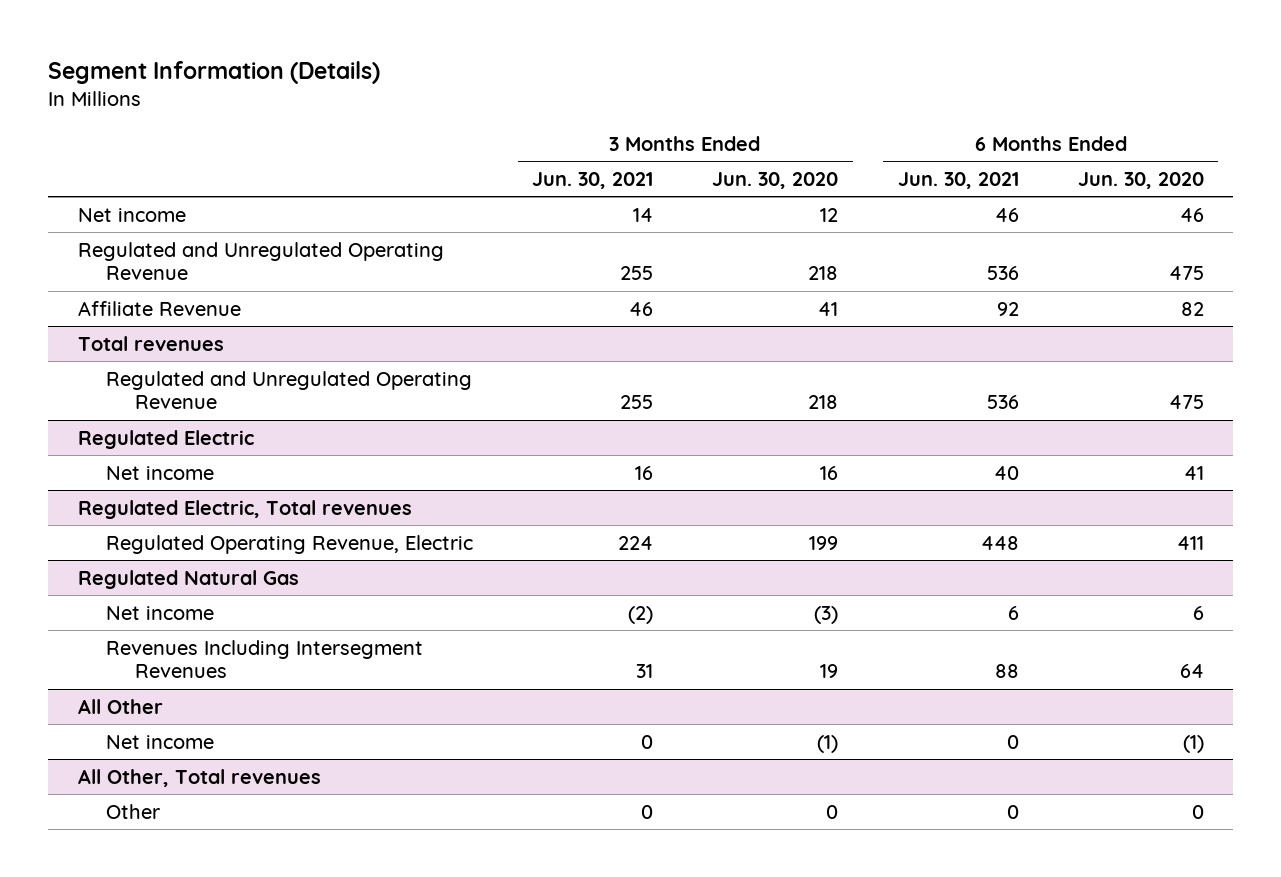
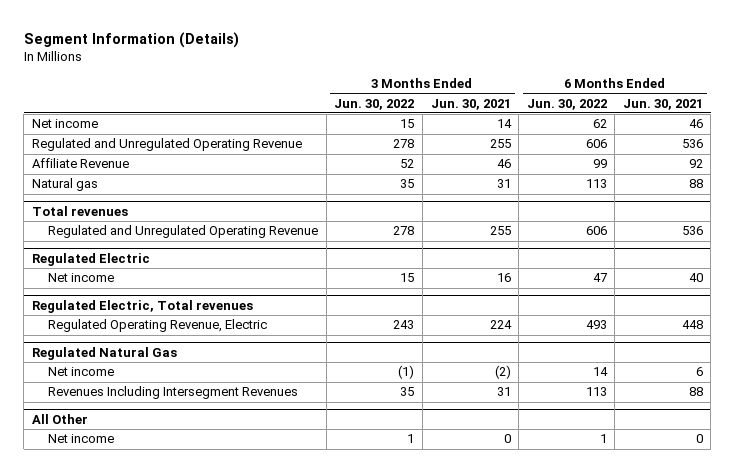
- | 3 Months Ended Jun. 30, 2021 | 3 Months Ended Jun. 30, 2020 | 6 Months Ended Jun. 30, 2021 | 6 Months Ended Jun. 30, 2020
+ | 3 Months Ended Jun. 30, 2022 | 3 Months Ended Jun. 30, 2021 | 6 Months Ended Jun. 30, 2022 | 6 Months Ended Jun. 30, 2021
+ Natural gas | 35 | 31 | 113 | 88
- All Other, Total revenues
- Other | 0 | 0 | 0 | 0

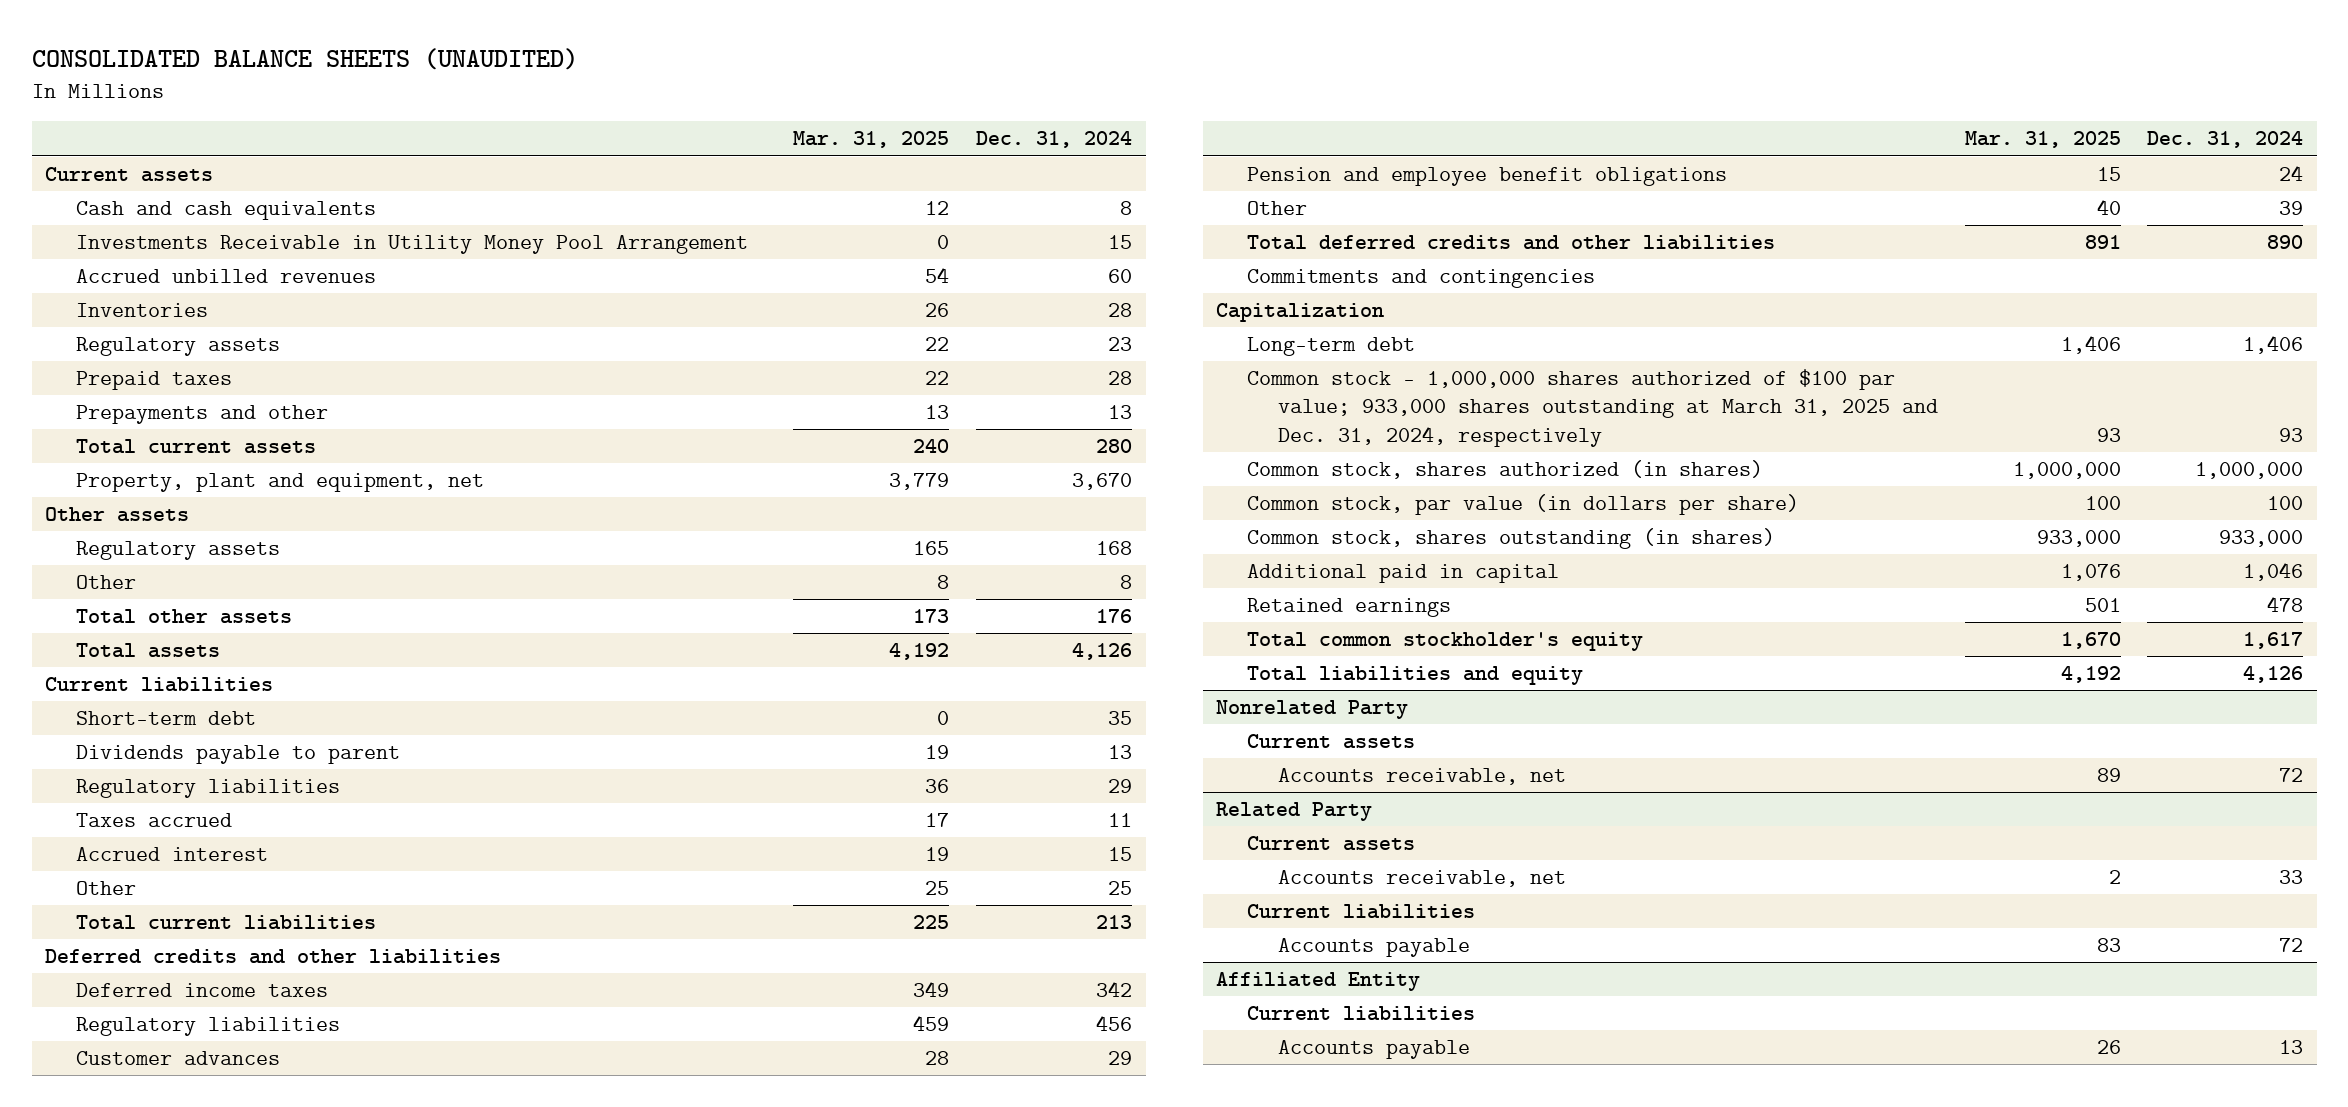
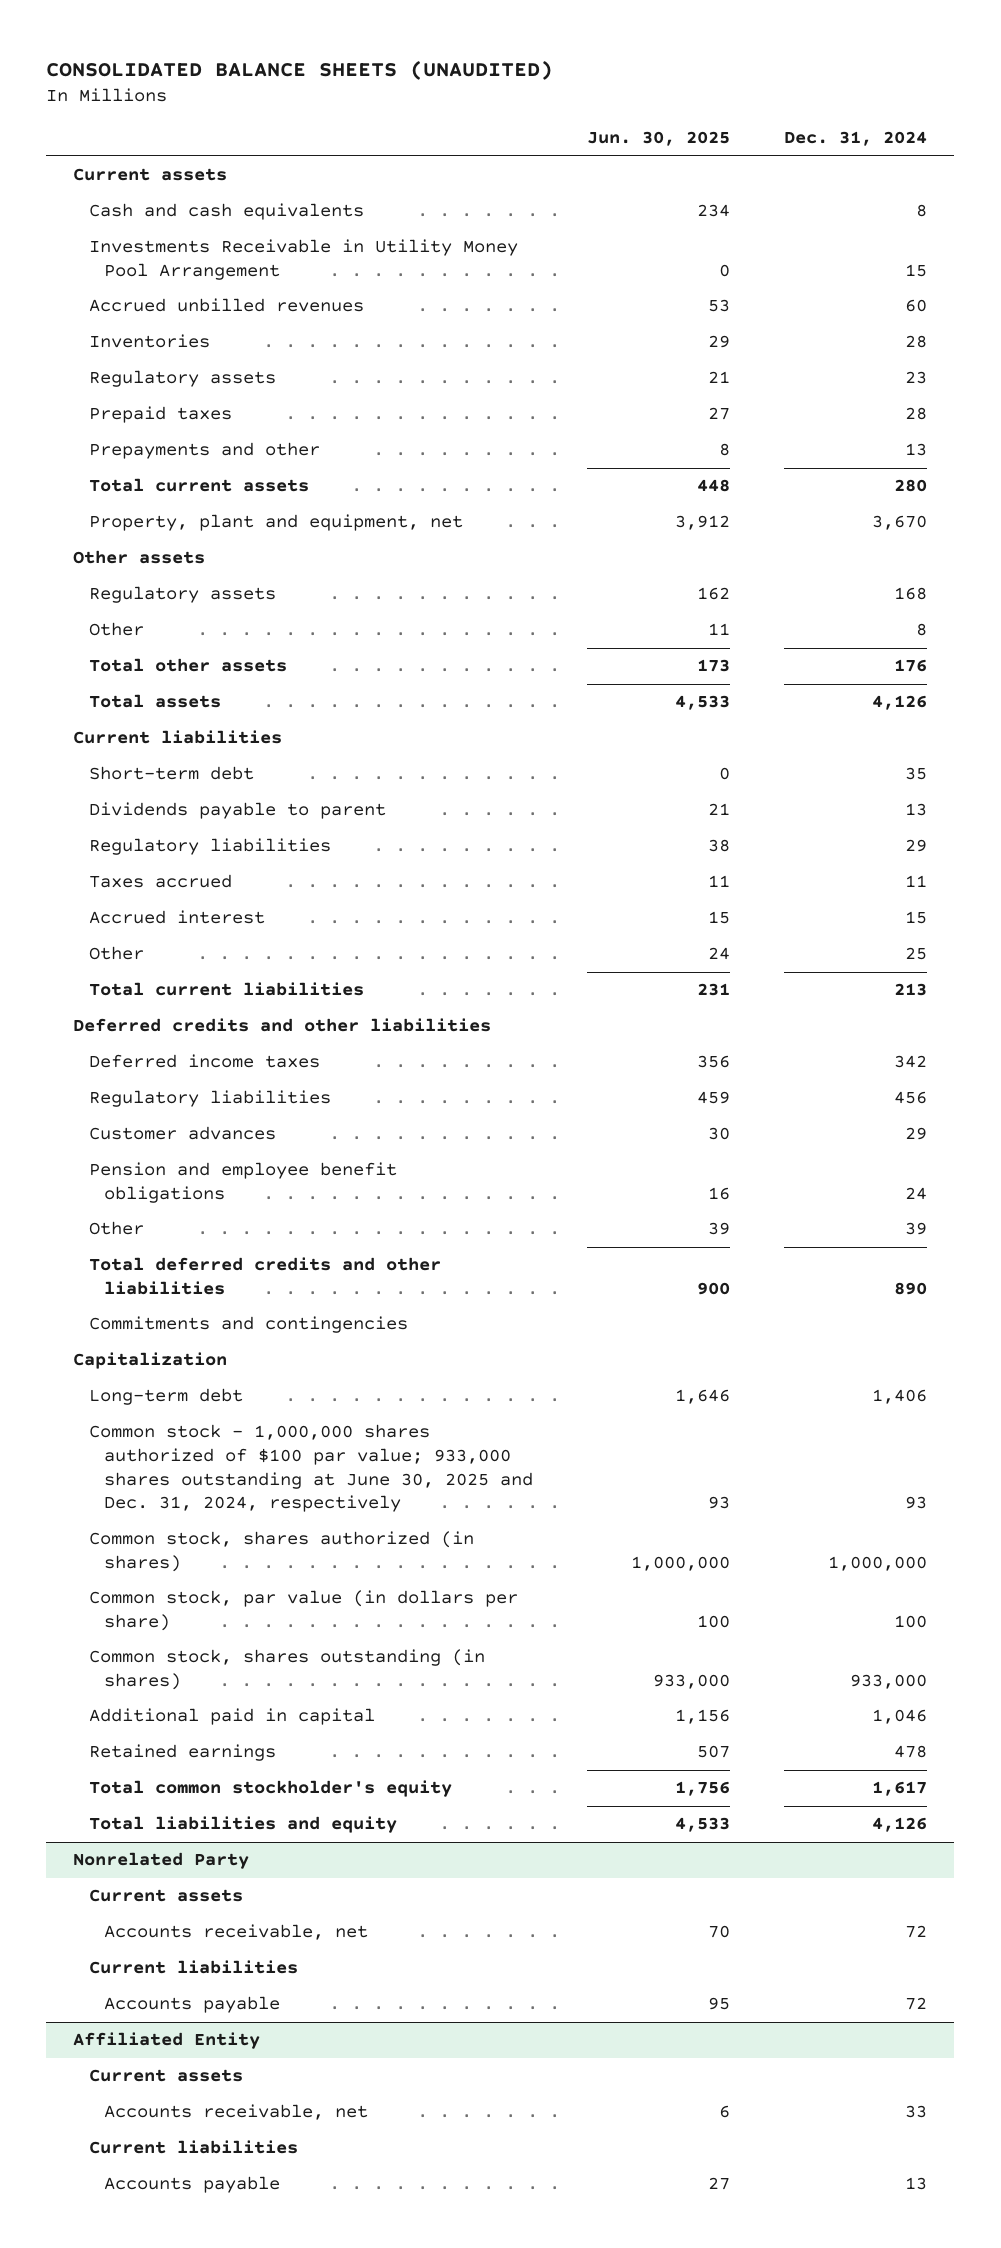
- | Mar. 31, 2025 | Dec. 31, 2024
+ | Jun. 30, 2025 | Dec. 31, 2024
- Common stock - 1,000,000 shares authorized of $100 par value; 933,000 shares outstanding at March 31, 2025 and Dec. 31, 2024, respectively | 93 | 93
+ Common stock - 1,000,000 shares authorized of $100 par value; 933,000 shares outstanding at June 30, 2025 and Dec. 31, 2024, respectively | 93 | 93
- Related Party
- Current assets
- Accounts receivable, net | 2 | 33
@ Affiliated Entity
+ Current assets
+ Accounts receivable, net | 6 | 33

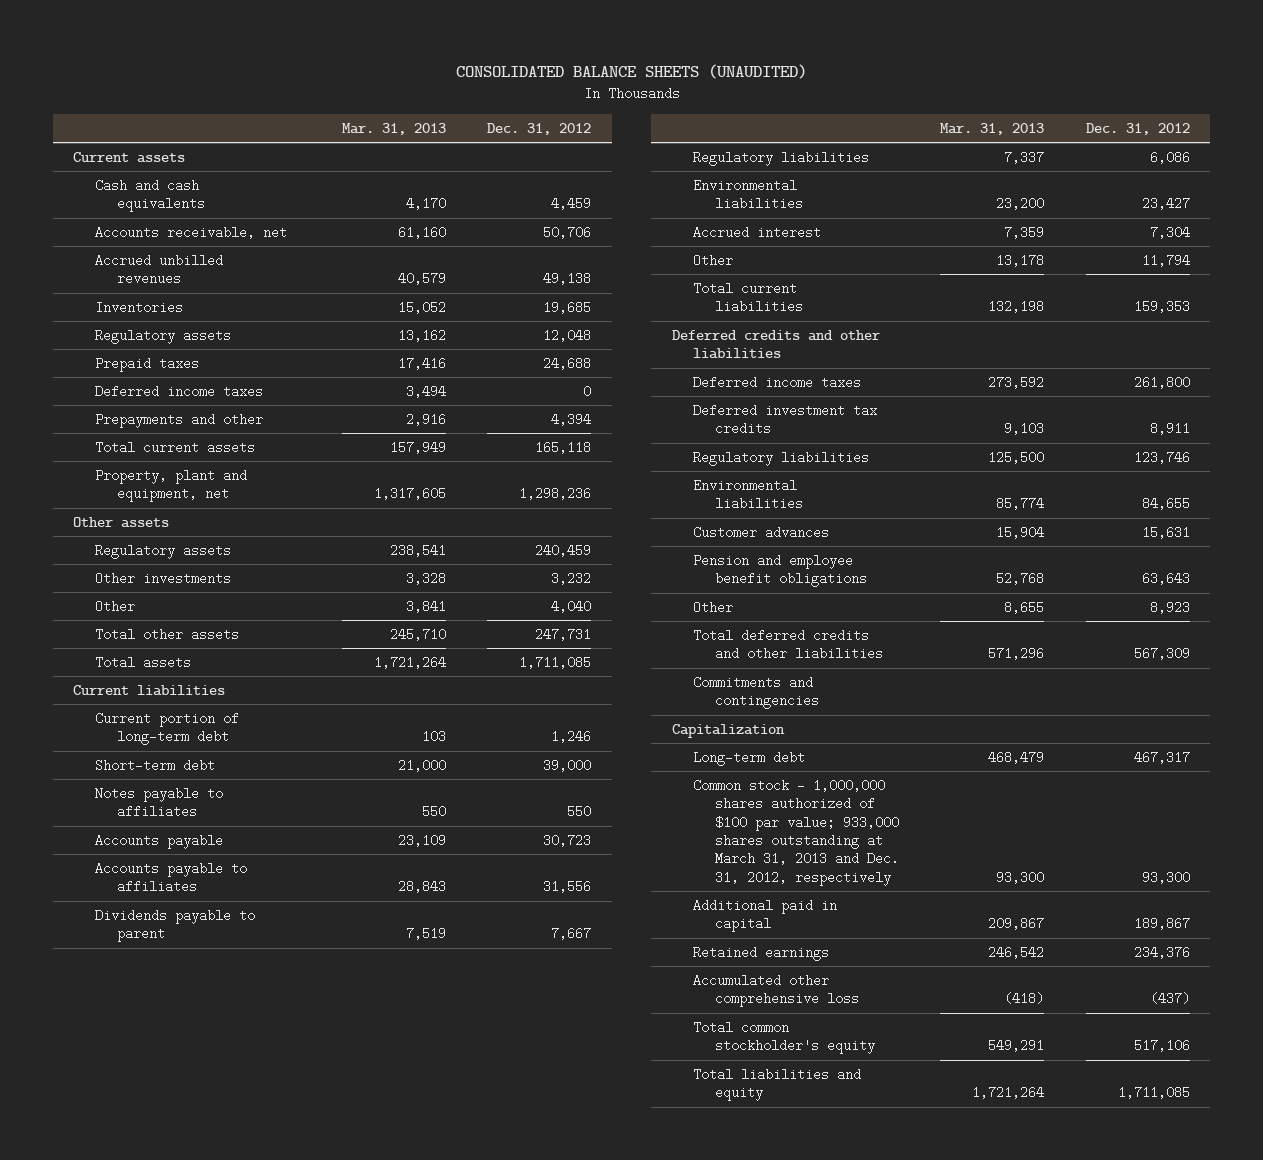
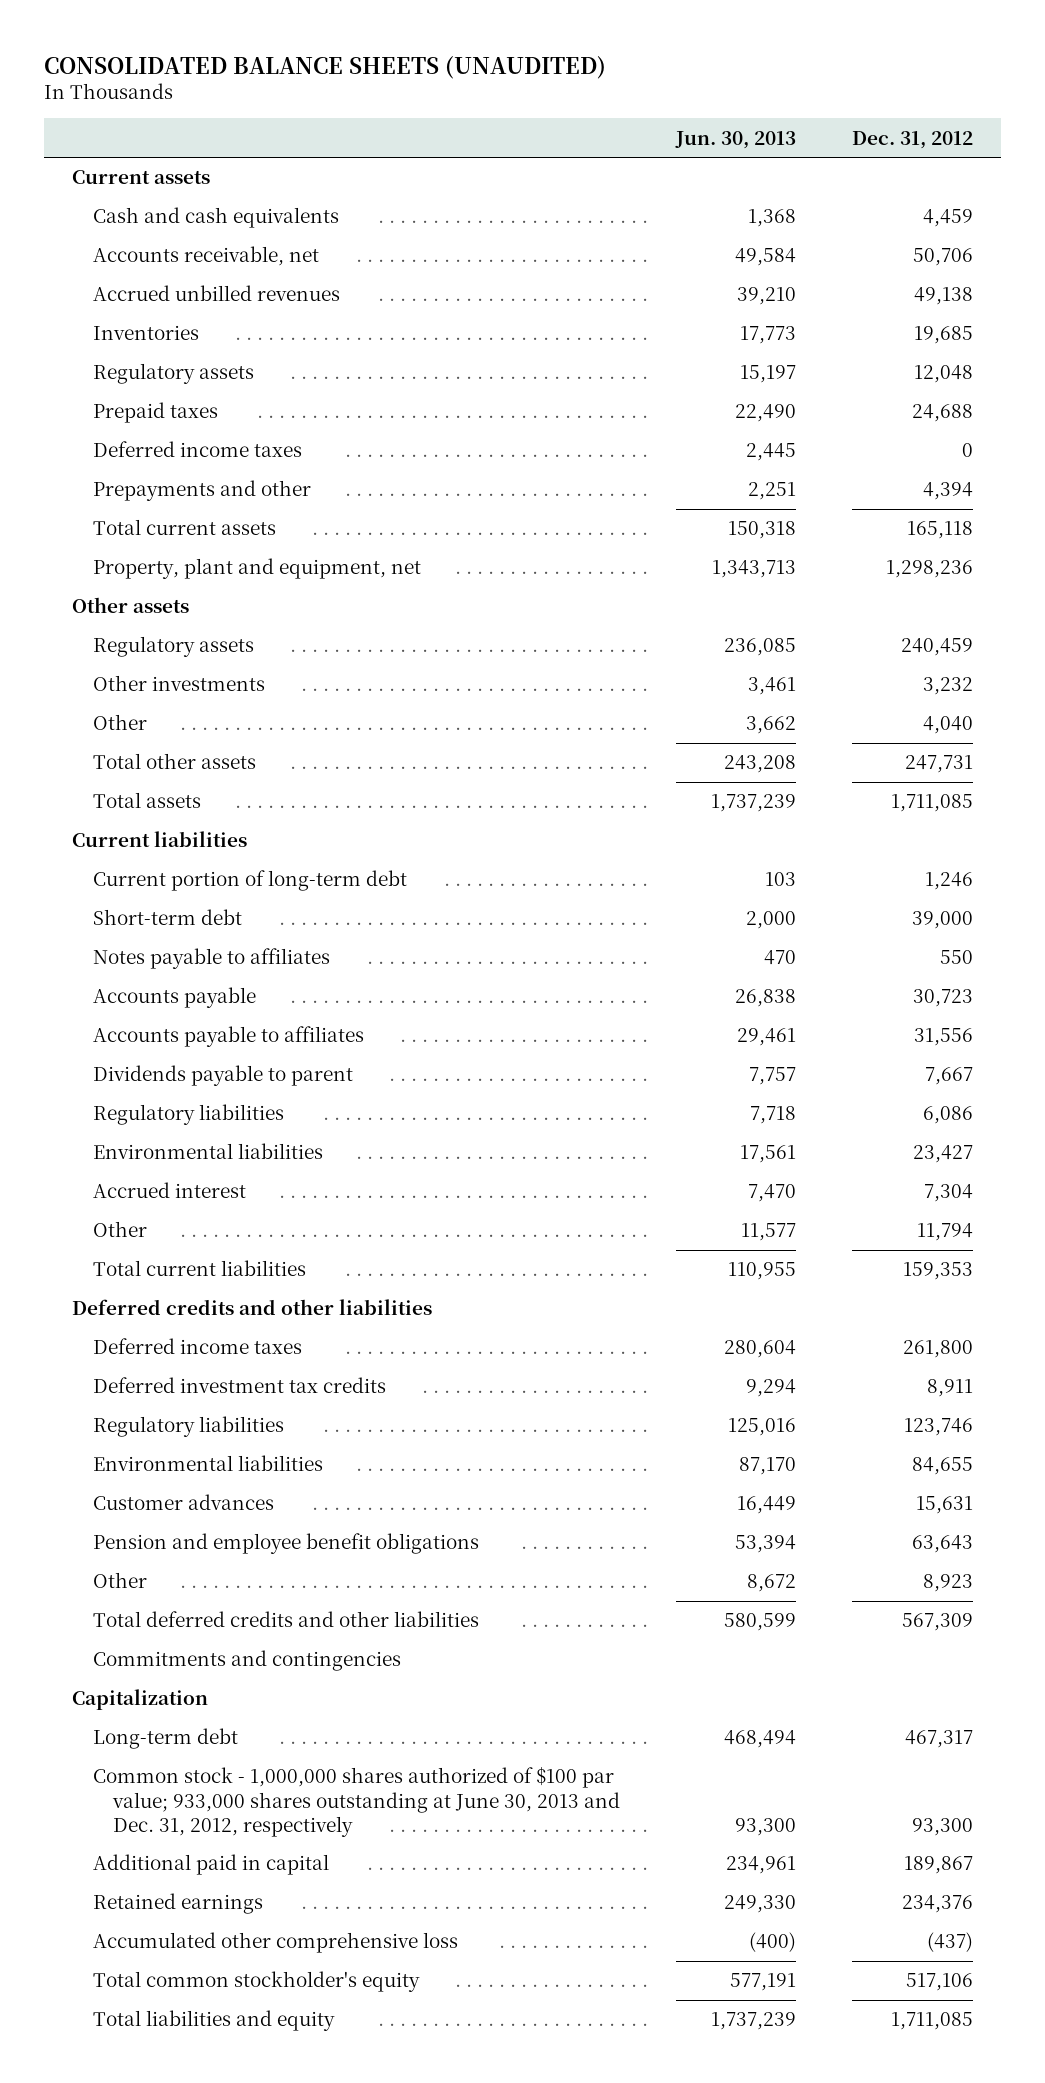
- | Mar. 31, 2013 | Dec. 31, 2012
+ | Jun. 30, 2013 | Dec. 31, 2012
- Common stock - 1,000,000 shares authorized of $100 par value; 933,000 shares outstanding at March 31, 2013 and Dec. 31, 2012, respectively | 93,300 | 93,300
+ Common stock - 1,000,000 shares authorized of $100 par value; 933,000 shares outstanding at June 30, 2013 and Dec. 31, 2012, respectively | 93,300 | 93,300

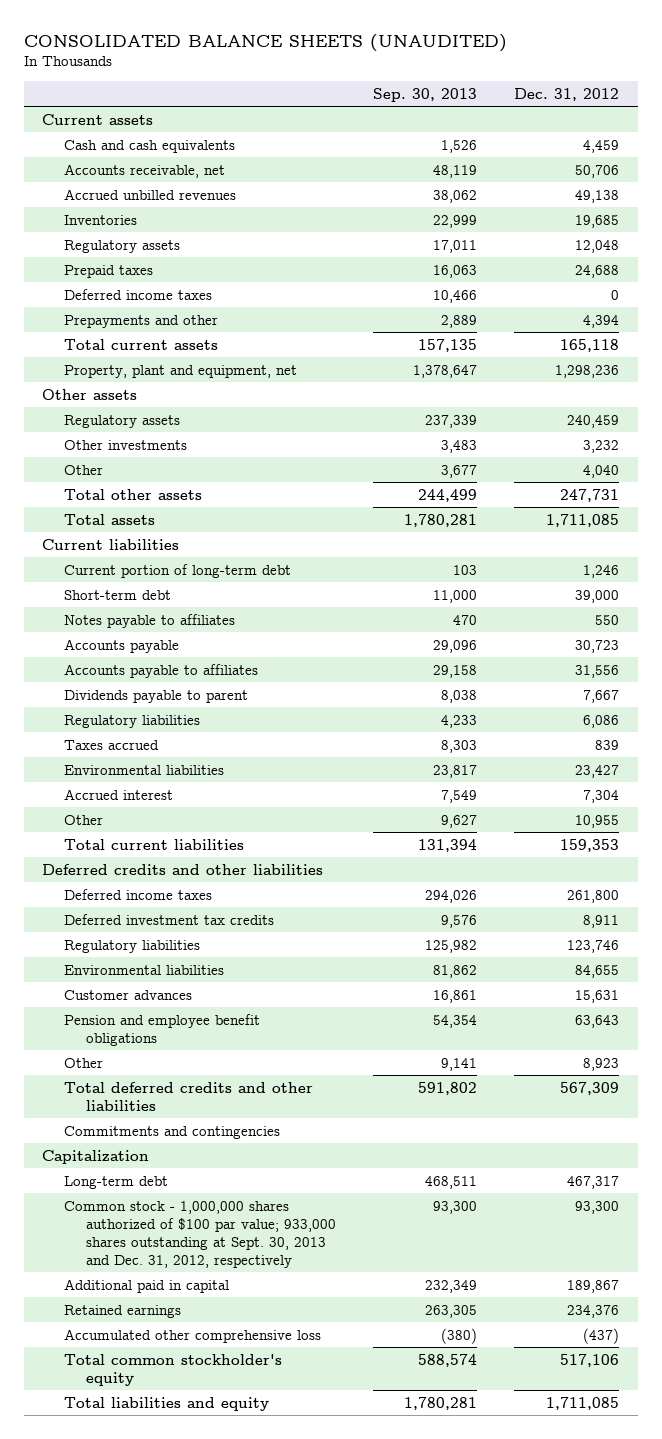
- | Jun. 30, 2013 | Dec. 31, 2012
+ | Sep. 30, 2013 | Dec. 31, 2012
+ Taxes accrued | 8,303 | 839
- Other | 11,577 | 11,794
+ Other | 9,627 | 10,955
- Common stock - 1,000,000 shares authorized of $100 par value; 933,000 shares outstanding at June 30, 2013 and Dec. 31, 2012, respectively | 93,300 | 93,300
+ Common stock - 1,000,000 shares authorized of $100 par value; 933,000 shares outstanding at Sept. 30, 2013 and Dec. 31, 2012, respectively | 93,300 | 93,300

